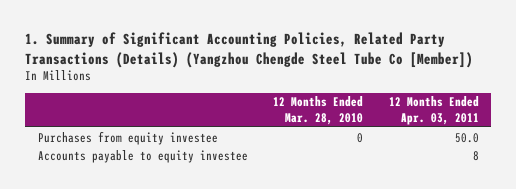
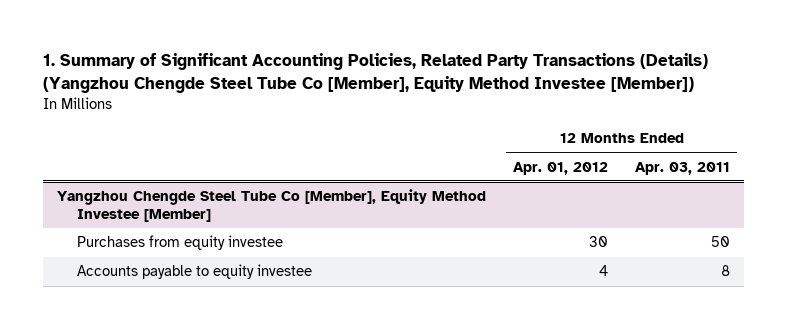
- 1. Summary of Significant Accounting Policies, Related Party Transactions (Details) (Yangzhou Chengde Steel Tube Co [Member])
+ 1. Summary of Significant Accounting Policies, Related Party Transactions (Details) (Yangzhou Chengde Steel Tube Co [Member], Equity Method Investee [Member])
- | 12 Months Ended Mar. 28, 2010 | 12 Months Ended Apr. 03, 2011
+ | 12 Months Ended Apr. 01, 2012 | 12 Months Ended Apr. 03, 2011
- Purchases from equity investee | 0 | 50.0
+ Yangzhou Chengde Steel Tube Co [Member], Equity Method Investee [Member]
+ Purchases from equity investee | 30 | 50

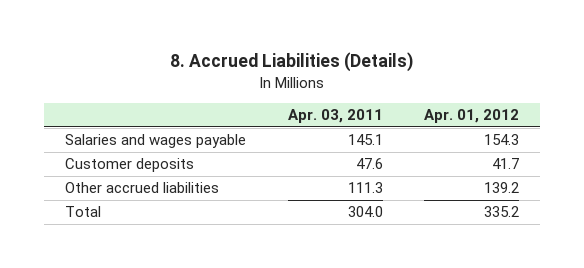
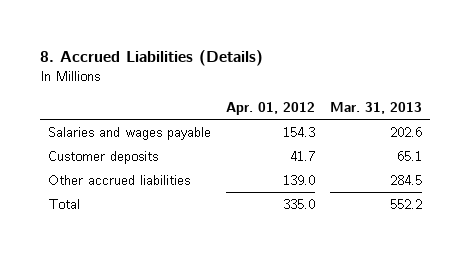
- | Apr. 03, 2011 | Apr. 01, 2012
+ | Apr. 01, 2012 | Mar. 31, 2013
- Other accrued liabilities | 111.3 | 139.2
- Total | 304.0 | 335.2
+ Other accrued liabilities | 139.0 | 284.5
+ Total | 335.0 | 552.2

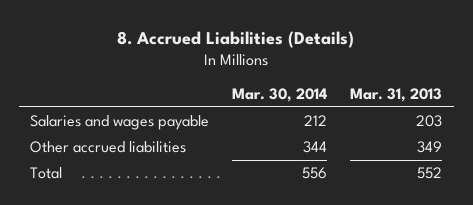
- | Apr. 01, 2012 | Mar. 31, 2013
+ | Mar. 30, 2014 | Mar. 31, 2013
- Salaries and wages payable | 154.3 | 202.6
- Customer deposits | 41.7 | 65.1
- Other accrued liabilities | 139.0 | 284.5
- Total | 335.0 | 552.2
+ Salaries and wages payable | 212 | 203
+ Other accrued liabilities | 344 | 349
+ Total | 556 | 552

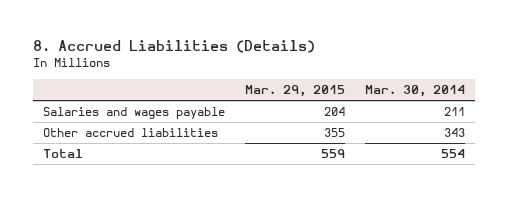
- | Mar. 30, 2014 | Mar. 31, 2013
+ | Mar. 29, 2015 | Mar. 30, 2014
- Salaries and wages payable | 212 | 203
- Other accrued liabilities | 344 | 349
- Total | 556 | 552
+ Salaries and wages payable | 204 | 211
+ Other accrued liabilities | 355 | 343
+ Total | 559 | 554

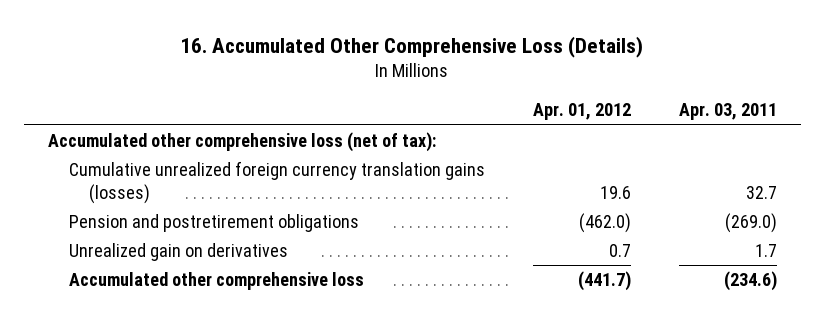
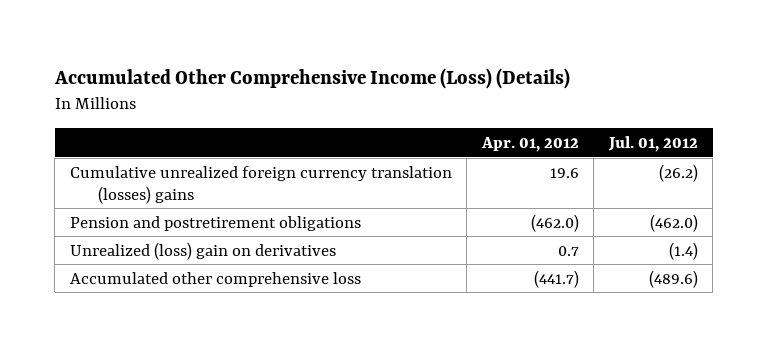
- 16. Accumulated Other Comprehensive Loss (Details)
+ Accumulated Other Comprehensive Income (Loss) (Details)
- | Apr. 01, 2012 | Apr. 03, 2011
+ | Apr. 01, 2012 | Jul. 01, 2012
- Accumulated other comprehensive loss (net of tax):
- Cumulative unrealized foreign currency translation gains (losses) | 19.6 | 32.7
+ Cumulative unrealized foreign currency translation (losses) gains | 19.6 | (26.2)
- Unrealized gain on derivatives | 0.7 | 1.7
+ Unrealized (loss) gain on derivatives | 0.7 | (1.4)

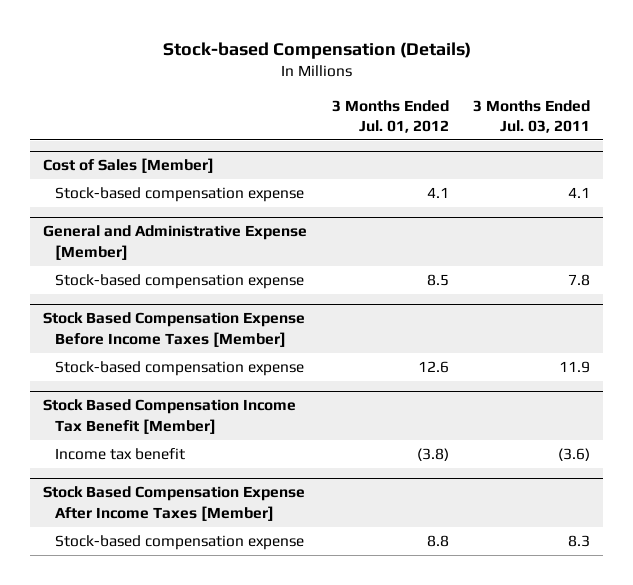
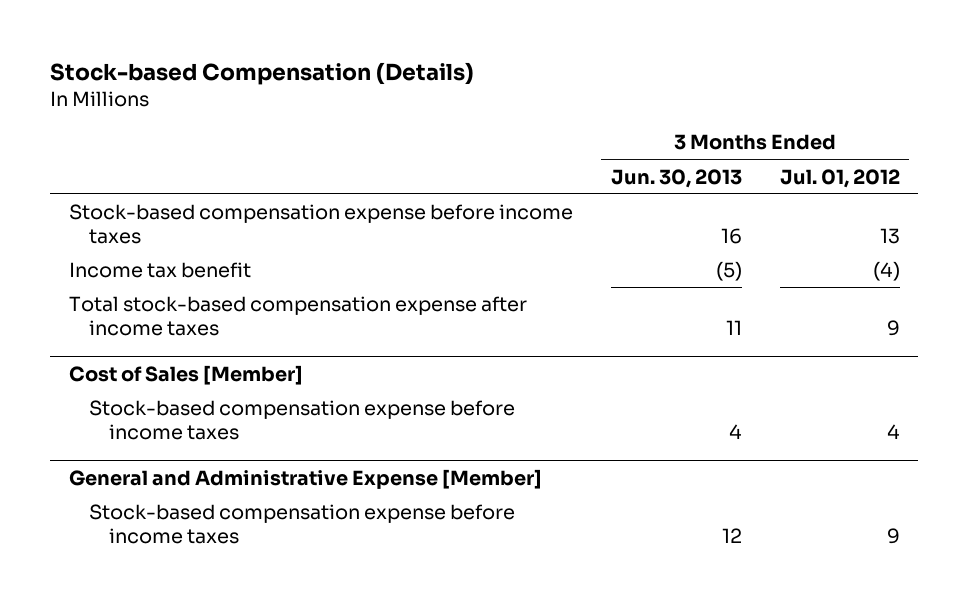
- | 3 Months Ended Jul. 01, 2012 | 3 Months Ended Jul. 03, 2011
+ | 3 Months Ended Jun. 30, 2013 | 3 Months Ended Jul. 01, 2012
+ Stock-based compensation expense before income taxes | 16 | 13
+ Income tax benefit | (5) | (4)
+ Total stock-based compensation expense after income taxes | 11 | 9
@ Cost of Sales [Member]
- Stock-based compensation expense | 4.1 | 4.1
+ Stock-based compensation expense before income taxes | 4 | 4
@ General and Administrative Expense [Member]
- Stock-based compensation expense | 8.5 | 7.8
- Stock Based Compensation Expense Before Income Taxes [Member]
- Stock-based compensation expense | 12.6 | 11.9
- Stock Based Compensation Income Tax Benefit [Member]
- Income tax benefit | (3.8) | (3.6)
- Stock Based Compensation Expense After Income Taxes [Member]
- Stock-based compensation expense | 8.8 | 8.3
@ General and Administrative Expense [Member]
+ Stock-based compensation expense before income taxes | 12 | 9

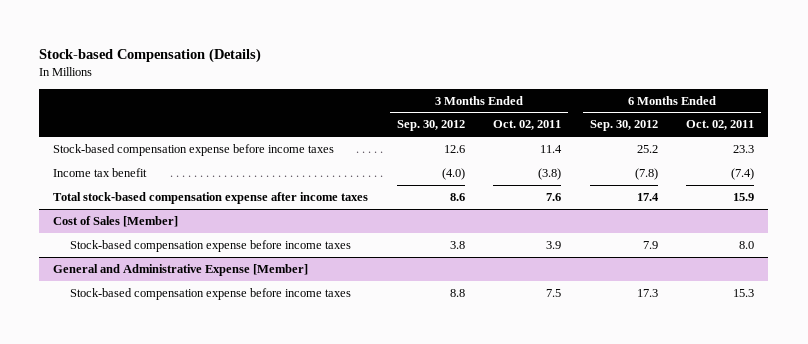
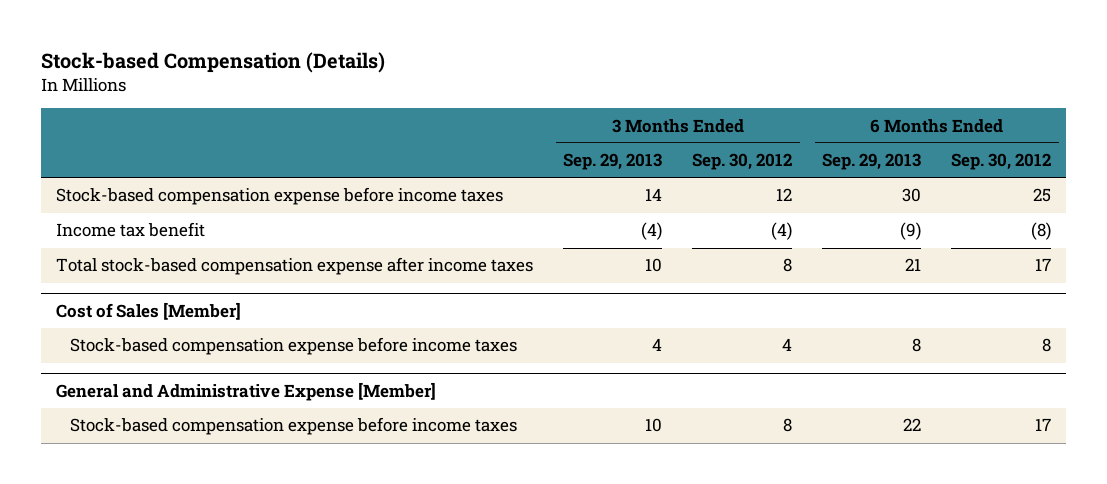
- | 3 Months Ended Sep. 30, 2012 | 3 Months Ended Oct. 02, 2011 | 6 Months Ended Sep. 30, 2012 | 6 Months Ended Oct. 02, 2011
+ | 3 Months Ended Sep. 29, 2013 | 3 Months Ended Sep. 30, 2012 | 6 Months Ended Sep. 29, 2013 | 6 Months Ended Sep. 30, 2012
- Stock-based compensation expense before income taxes | 12.6 | 11.4 | 25.2 | 23.3
- Income tax benefit | (4.0) | (3.8) | (7.8) | (7.4)
- Total stock-based compensation expense after income taxes | 8.6 | 7.6 | 17.4 | 15.9
+ Stock-based compensation expense before income taxes | 14 | 12 | 30 | 25
+ Income tax benefit | (4) | (4) | (9) | (8)
+ Total stock-based compensation expense after income taxes | 10 | 8 | 21 | 17
@ Cost of Sales [Member]
- Stock-based compensation expense before income taxes | 3.8 | 3.9 | 7.9 | 8.0
+ Stock-based compensation expense before income taxes | 4 | 4 | 8 | 8
@ General and Administrative Expense [Member]
- Stock-based compensation expense before income taxes | 8.8 | 7.5 | 17.3 | 15.3
+ Stock-based compensation expense before income taxes | 10 | 8 | 22 | 17

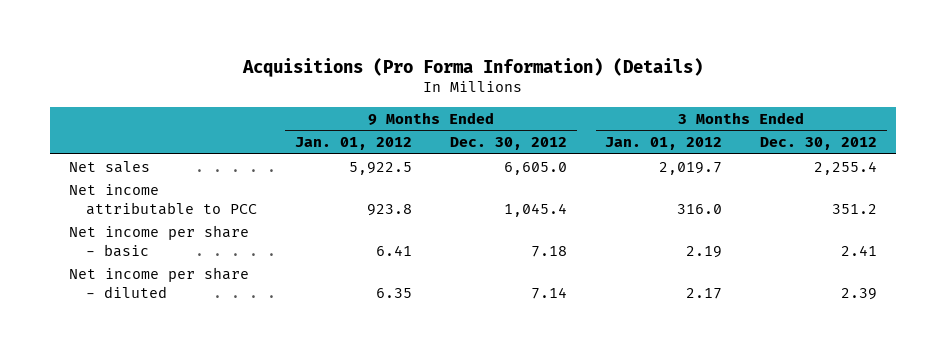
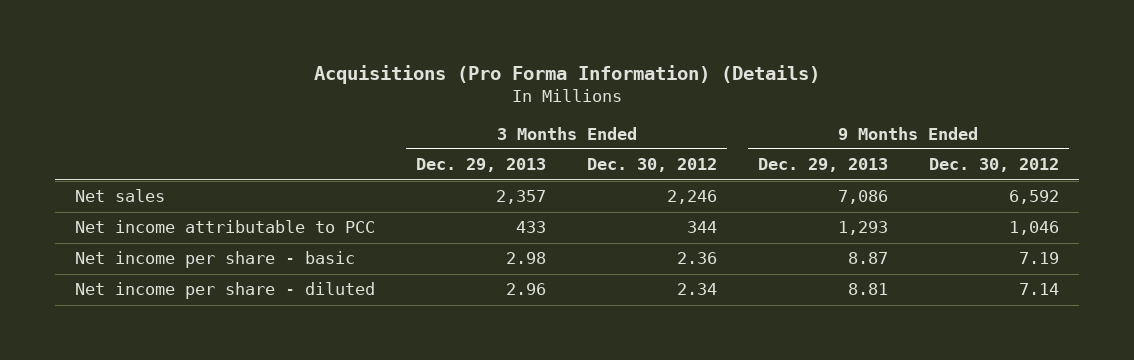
- | 9 Months Ended Jan. 01, 2012 | 9 Months Ended Dec. 30, 2012 | 3 Months Ended Jan. 01, 2012 | 3 Months Ended Dec. 30, 2012
+ | 3 Months Ended Dec. 29, 2013 | 3 Months Ended Dec. 30, 2012 | 9 Months Ended Dec. 29, 2013 | 9 Months Ended Dec. 30, 2012
- Net sales | 5,922.5 | 6,605.0 | 2,019.7 | 2,255.4
- Net income attributable to PCC | 923.8 | 1,045.4 | 316.0 | 351.2
- Net income per share - basic | 6.41 | 7.18 | 2.19 | 2.41
- Net income per share - diluted | 6.35 | 7.14 | 2.17 | 2.39
+ Net sales | 2,357 | 2,246 | 7,086 | 6,592
+ Net income attributable to PCC | 433 | 344 | 1,293 | 1,046
+ Net income per share - basic | 2.98 | 2.36 | 8.87 | 7.19
+ Net income per share - diluted | 2.96 | 2.34 | 8.81 | 7.14

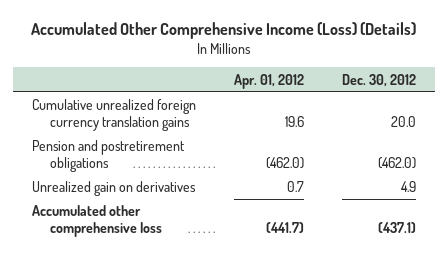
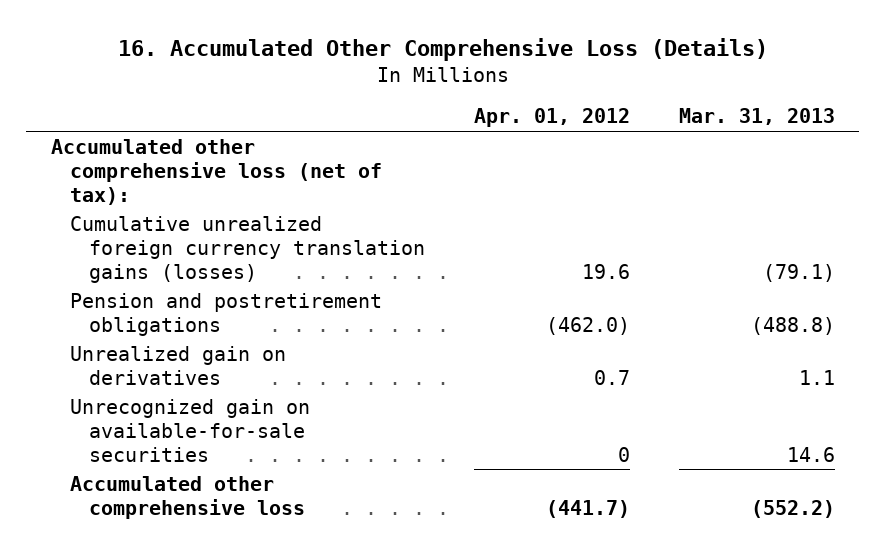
- Accumulated Other Comprehensive Income (Loss) (Details)
+ 16. Accumulated Other Comprehensive Loss (Details)
- | Apr. 01, 2012 | Dec. 30, 2012
+ | Apr. 01, 2012 | Mar. 31, 2013
- Cumulative unrealized foreign currency translation gains | 19.6 | 20.0
+ Accumulated other comprehensive loss (net of tax):
+ Cumulative unrealized foreign currency translation gains (losses) | 19.6 | (79.1)
+ Unrecognized gain on available-for-sale securities | 0 | 14.6

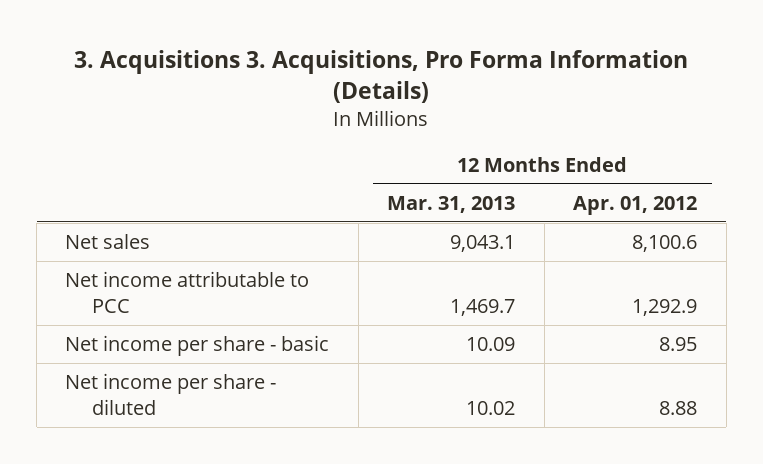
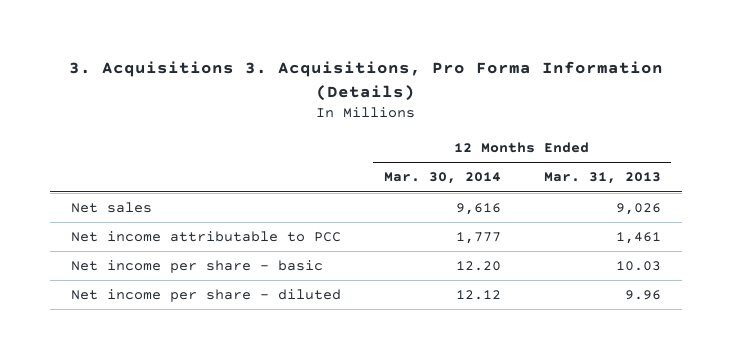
- | 12 Months Ended Mar. 31, 2013 | 12 Months Ended Apr. 01, 2012
+ | 12 Months Ended Mar. 30, 2014 | 12 Months Ended Mar. 31, 2013
- Net sales | 9,043.1 | 8,100.6
- Net income attributable to PCC | 1,469.7 | 1,292.9
- Net income per share - basic | 10.09 | 8.95
- Net income per share - diluted | 10.02 | 8.88
+ Net sales | 9,616 | 9,026
+ Net income attributable to PCC | 1,777 | 1,461
+ Net income per share - basic | 12.20 | 10.03
+ Net income per share - diluted | 12.12 | 9.96

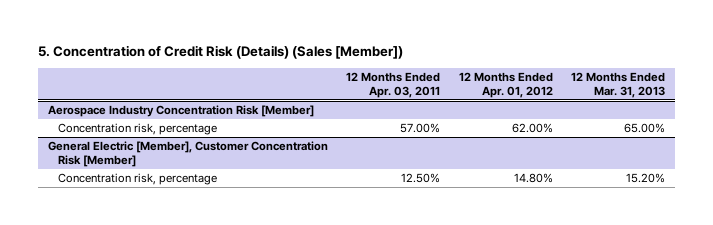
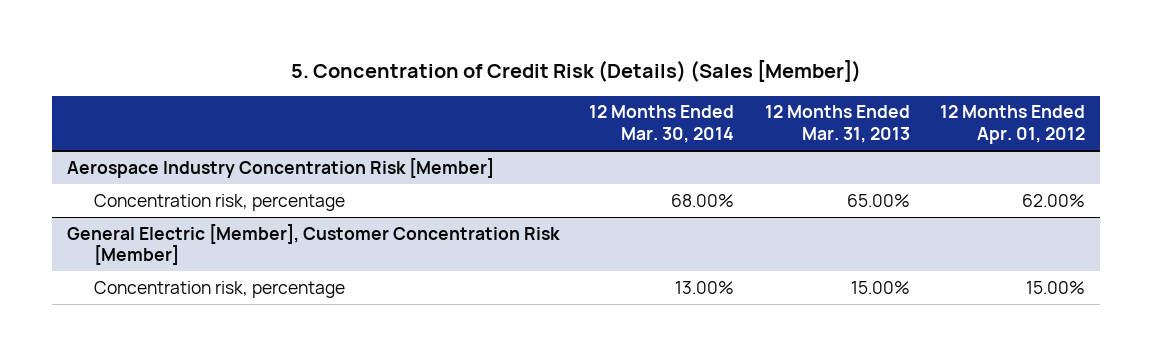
- | 12 Months Ended Apr. 03, 2011 | 12 Months Ended Apr. 01, 2012 | 12 Months Ended Mar. 31, 2013
+ | 12 Months Ended Mar. 30, 2014 | 12 Months Ended Mar. 31, 2013 | 12 Months Ended Apr. 01, 2012
@ General Electric [Member], Customer Concentration Risk [Member]
- Concentration risk, percentage | 12.50% | 14.80% | 15.20%
+ Concentration risk, percentage | 13.00% | 15.00% | 15.00%

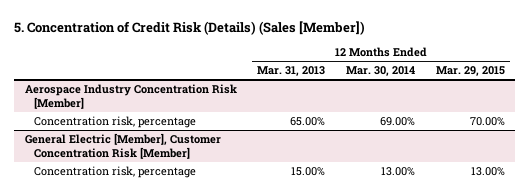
- | 12 Months Ended Mar. 30, 2014 | 12 Months Ended Mar. 31, 2013 | 12 Months Ended Apr. 01, 2012
+ | 12 Months Ended Mar. 31, 2013 | 12 Months Ended Mar. 30, 2014 | 12 Months Ended Mar. 29, 2015
@ Aerospace Industry Concentration Risk [Member]
- Concentration risk, percentage | 68.00% | 65.00% | 62.00%
+ Concentration risk, percentage | 65.00% | 69.00% | 70.00%

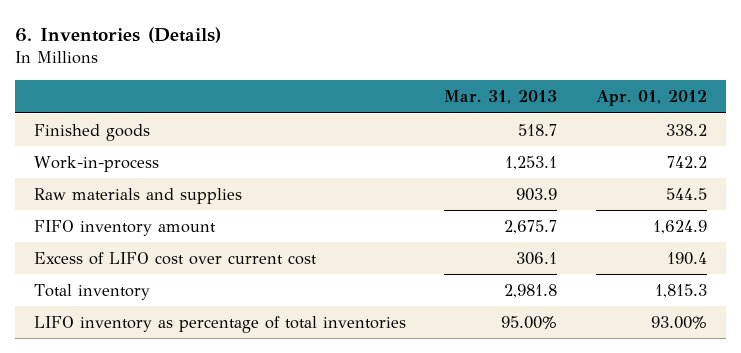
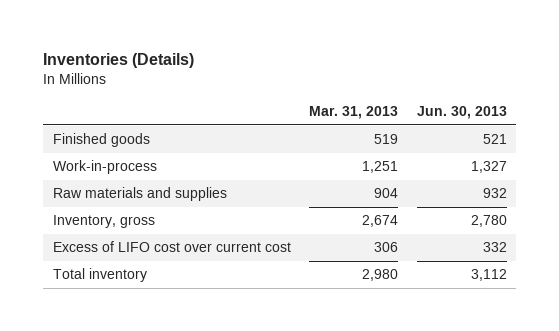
- 6. Inventories (Details)
+ Inventories (Details)
- | Mar. 31, 2013 | Apr. 01, 2012
+ | Mar. 31, 2013 | Jun. 30, 2013
- Finished goods | 518.7 | 338.2
- Work-in-process | 1,253.1 | 742.2
- Raw materials and supplies | 903.9 | 544.5
- FIFO inventory amount | 2,675.7 | 1,624.9
- Excess of LIFO cost over current cost | 306.1 | 190.4
- Total inventory | 2,981.8 | 1,815.3
- LIFO inventory as percentage of total inventories | 95.00% | 93.00%
+ Finished goods | 519 | 521
+ Work-in-process | 1,251 | 1,327
+ Raw materials and supplies | 904 | 932
+ Inventory, gross | 2,674 | 2,780
+ Excess of LIFO cost over current cost | 306 | 332
+ Total inventory | 2,980 | 3,112

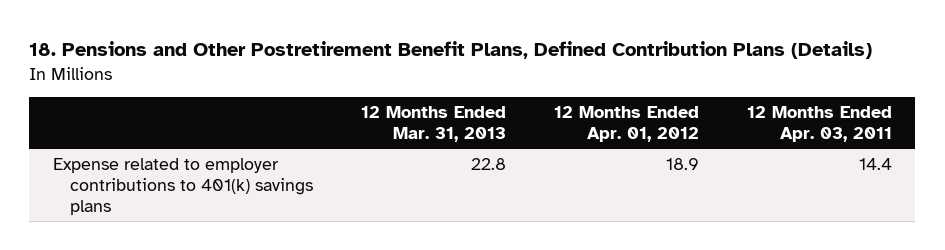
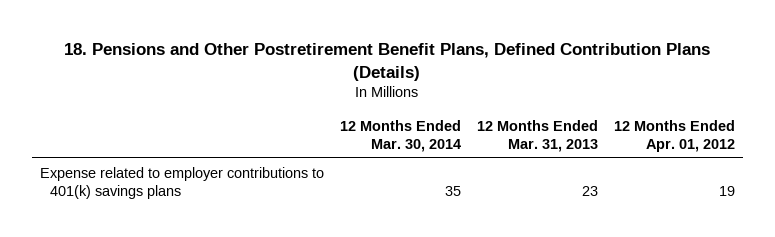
- | 12 Months Ended Mar. 31, 2013 | 12 Months Ended Apr. 01, 2012 | 12 Months Ended Apr. 03, 2011
+ | 12 Months Ended Mar. 30, 2014 | 12 Months Ended Mar. 31, 2013 | 12 Months Ended Apr. 01, 2012
- Expense related to employer contributions to 401(k) savings plans | 22.8 | 18.9 | 14.4
+ Expense related to employer contributions to 401(k) savings plans | 35 | 23 | 19

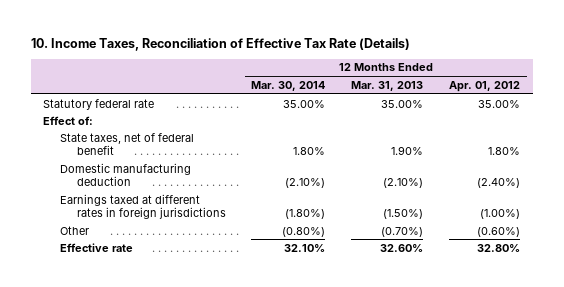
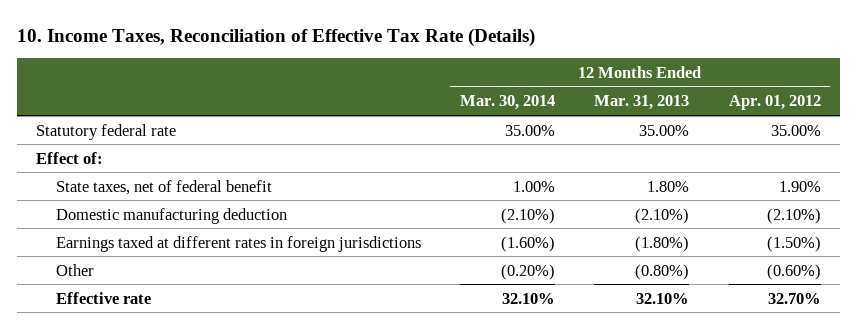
- State taxes, net of federal benefit | 1.80% | 1.90% | 1.80%
- Domestic manufacturing deduction | (2.10%) | (2.10%) | (2.40%)
- Earnings taxed at different rates in foreign jurisdictions | (1.80%) | (1.50%) | (1.00%)
- Other | (0.80%) | (0.70%) | (0.60%)
- Effective rate | 32.10% | 32.60% | 32.80%
+ State taxes, net of federal benefit | 1.00% | 1.80% | 1.90%
+ Domestic manufacturing deduction | (2.10%) | (2.10%) | (2.10%)
+ Earnings taxed at different rates in foreign jurisdictions | (1.60%) | (1.80%) | (1.50%)
+ Other | (0.20%) | (0.80%) | (0.60%)
+ Effective rate | 32.10% | 32.10% | 32.70%

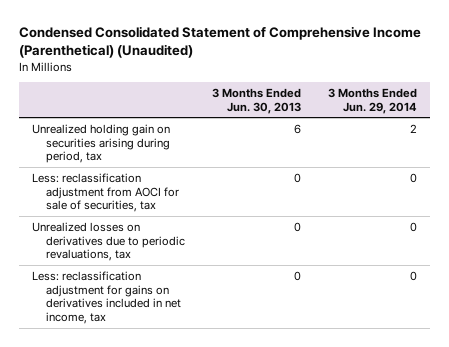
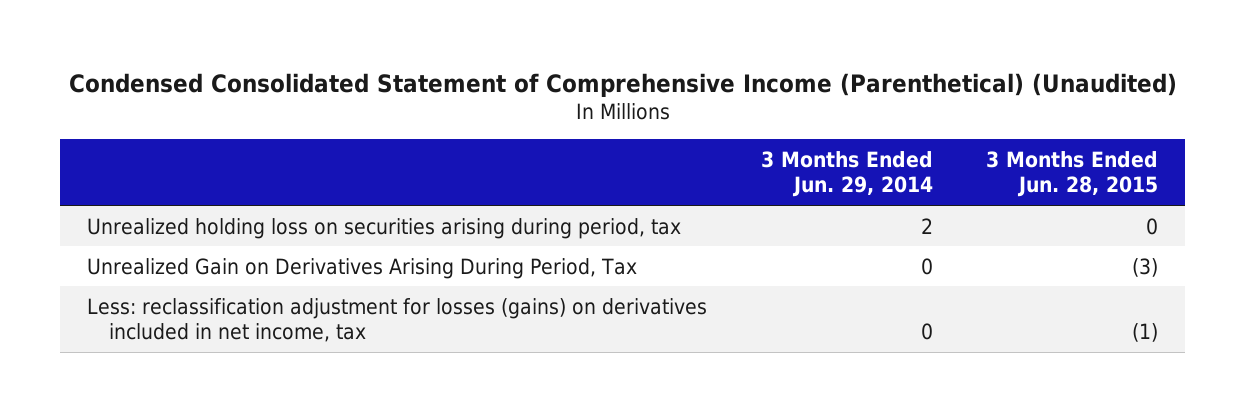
- | 3 Months Ended Jun. 30, 2013 | 3 Months Ended Jun. 29, 2014
+ | 3 Months Ended Jun. 29, 2014 | 3 Months Ended Jun. 28, 2015
- Unrealized holding gain on securities arising during period, tax | 6 | 2
- Less: reclassification adjustment from AOCI for sale of securities, tax | 0 | 0
- Unrealized losses on derivatives due to periodic revaluations, tax | 0 | 0
- Less: reclassification adjustment for gains on derivatives included in net income, tax | 0 | 0
+ Unrealized holding loss on securities arising during period, tax | 2 | 0
+ Unrealized Gain on Derivatives Arising During Period, Tax | 0 | (3)
+ Less: reclassification adjustment for losses (gains) on derivatives included in net income, tax | 0 | (1)

